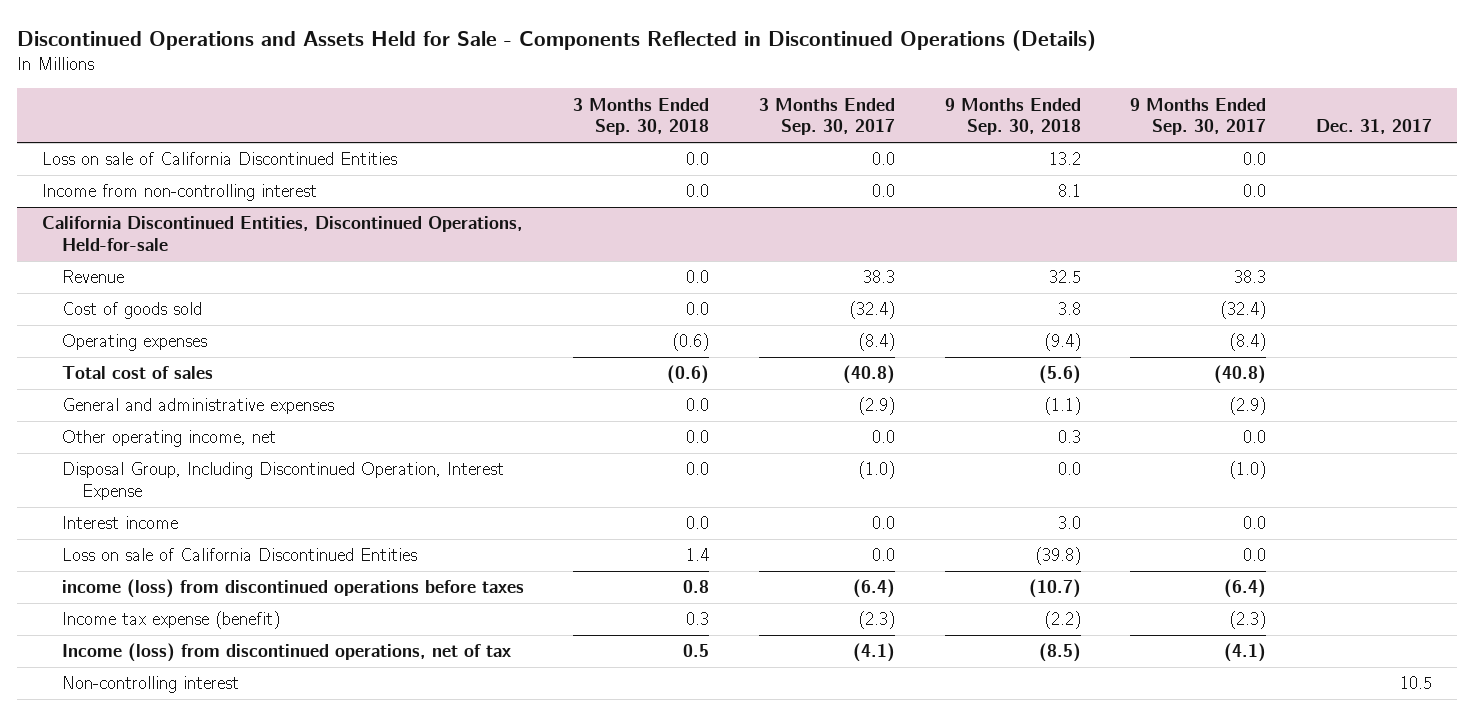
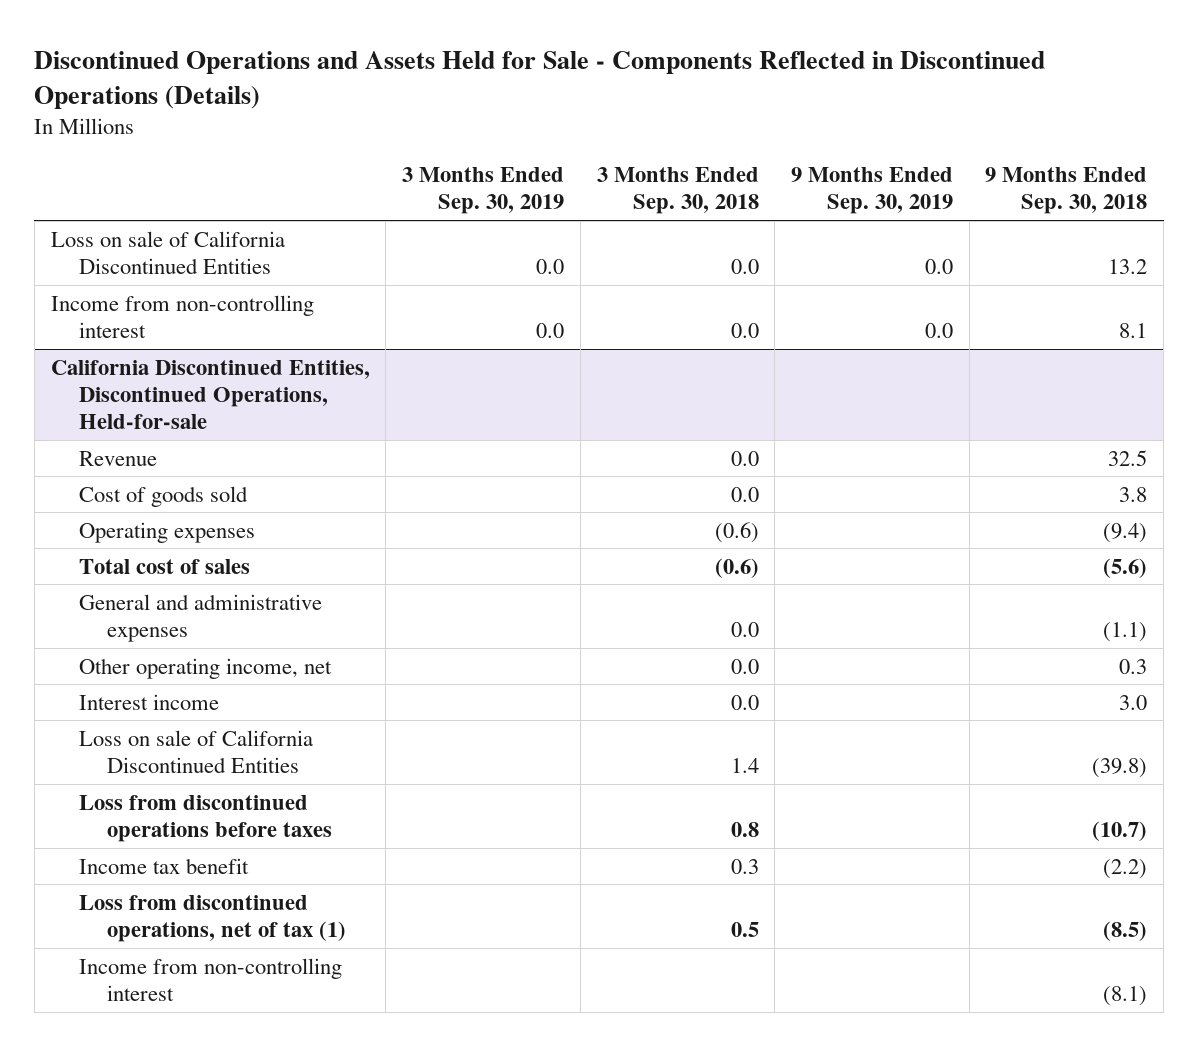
- | 3 Months Ended Sep. 30, 2018 | 3 Months Ended Sep. 30, 2017 | 9 Months Ended Sep. 30, 2018 | 9 Months Ended Sep. 30, 2017 | Dec. 31, 2017
+ | 3 Months Ended Sep. 30, 2019 | 3 Months Ended Sep. 30, 2018 | 9 Months Ended Sep. 30, 2019 | 9 Months Ended Sep. 30, 2018
@ California Discontinued Entities, Discontinued Operations, Held-for-sale
- Disposal Group, Including Discontinued Operation, Interest Expense | 0.0 | (1.0) | 0.0 | (1.0) |
- income (loss) from discontinued operations before taxes | 0.8 | (6.4) | (10.7) | (6.4) |
- Income tax expense (benefit) | 0.3 | (2.3) | (2.2) | (2.3) |
- Income (loss) from discontinued operations, net of tax | 0.5 | (4.1) | (8.5) | (4.1) |
- Non-controlling interest | | | | | 10.5
+ Loss from discontinued operations before taxes | | 0.8 | | (10.7)
+ Income tax benefit | | 0.3 | | (2.2)
+ Loss from discontinued operations, net of tax (1) | | 0.5 | | (8.5)
+ Income from non-controlling interest | | | | (8.1)

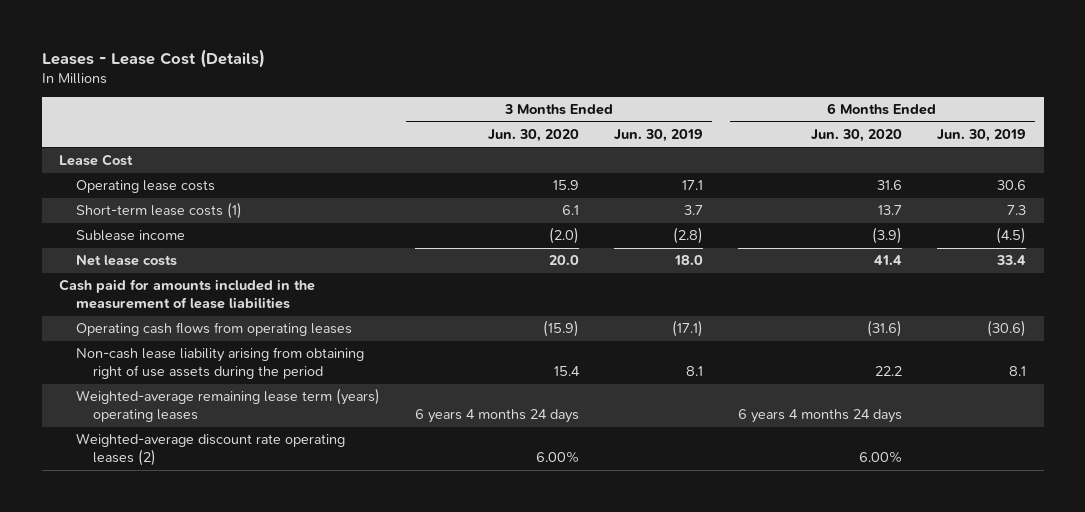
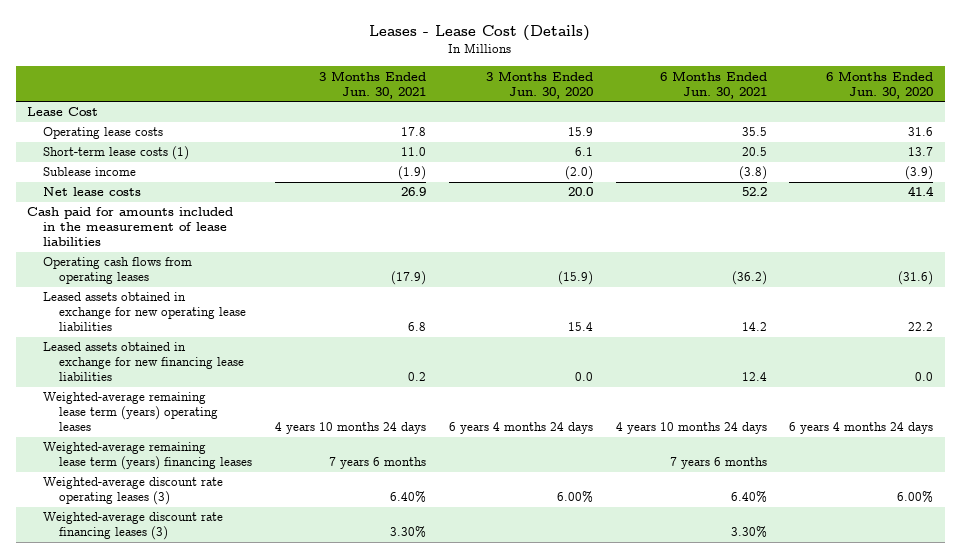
- | 3 Months Ended Jun. 30, 2020 | 3 Months Ended Jun. 30, 2019 | 6 Months Ended Jun. 30, 2020 | 6 Months Ended Jun. 30, 2019
+ | 3 Months Ended Jun. 30, 2021 | 3 Months Ended Jun. 30, 2020 | 6 Months Ended Jun. 30, 2021 | 6 Months Ended Jun. 30, 2020
- Non-cash lease liability arising from obtaining right of use assets during the period | 15.4 | 8.1 | 22.2 | 8.1
+ Leased assets obtained in exchange for new operating lease liabilities | 6.8 | 15.4 | 14.2 | 22.2
+ Leased assets obtained in exchange for new financing lease liabilities | 0.2 | 0.0 | 12.4 | 0.0
- Weighted-average discount rate operating leases (2) | 6.00% | | 6.00% |
+ Weighted-average remaining lease term (years) financing leases | 7 years 6 months | | 7 years 6 months |
+ Weighted-average discount rate operating leases (3) | 6.40% | 6.00% | 6.40% | 6.00%
+ Weighted-average discount rate financing leases (3) | 3.30% | | 3.30% |

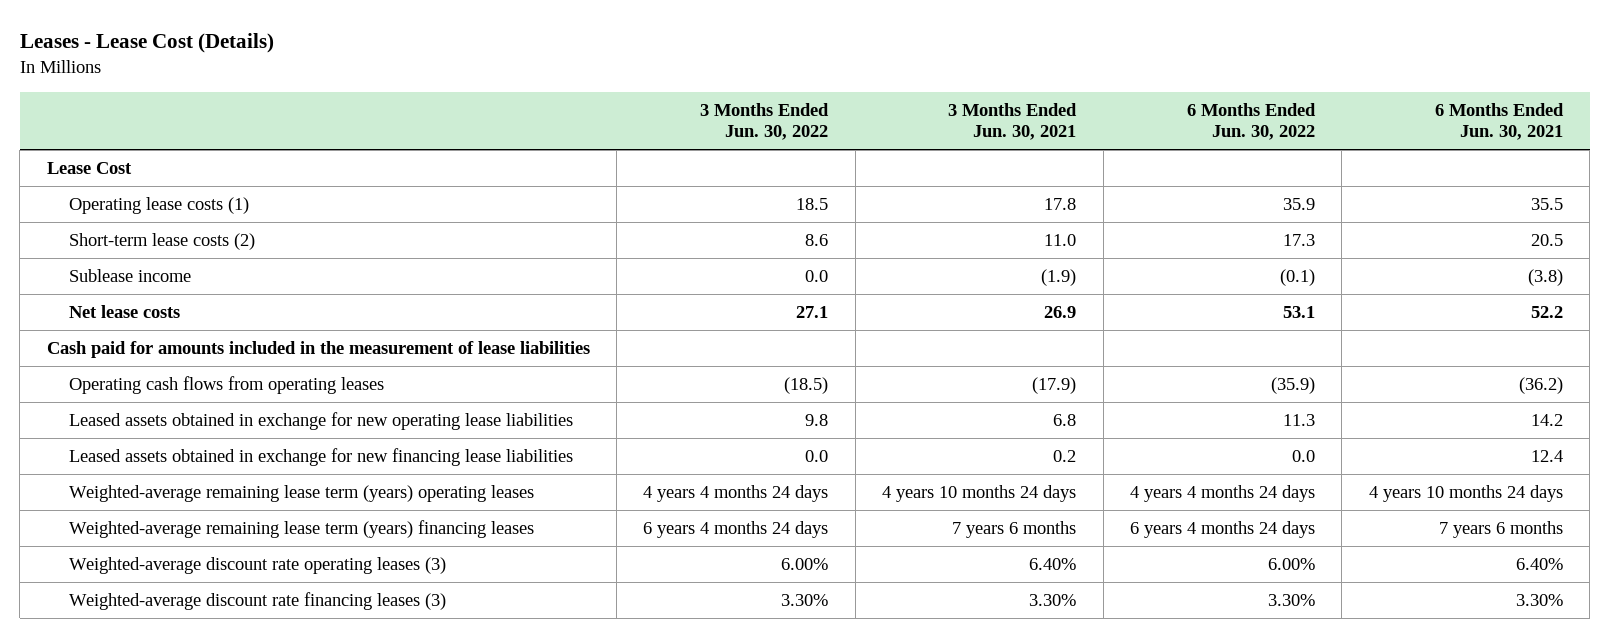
- | 3 Months Ended Jun. 30, 2021 | 3 Months Ended Jun. 30, 2020 | 6 Months Ended Jun. 30, 2021 | 6 Months Ended Jun. 30, 2020
+ | 3 Months Ended Jun. 30, 2022 | 3 Months Ended Jun. 30, 2021 | 6 Months Ended Jun. 30, 2022 | 6 Months Ended Jun. 30, 2021
- Operating lease costs | 17.8 | 15.9 | 35.5 | 31.6
- Short-term lease costs (1) | 11.0 | 6.1 | 20.5 | 13.7
+ Operating lease costs (1) | 18.5 | 17.8 | 35.9 | 35.5
+ Short-term lease costs (2) | 8.6 | 11.0 | 17.3 | 20.5

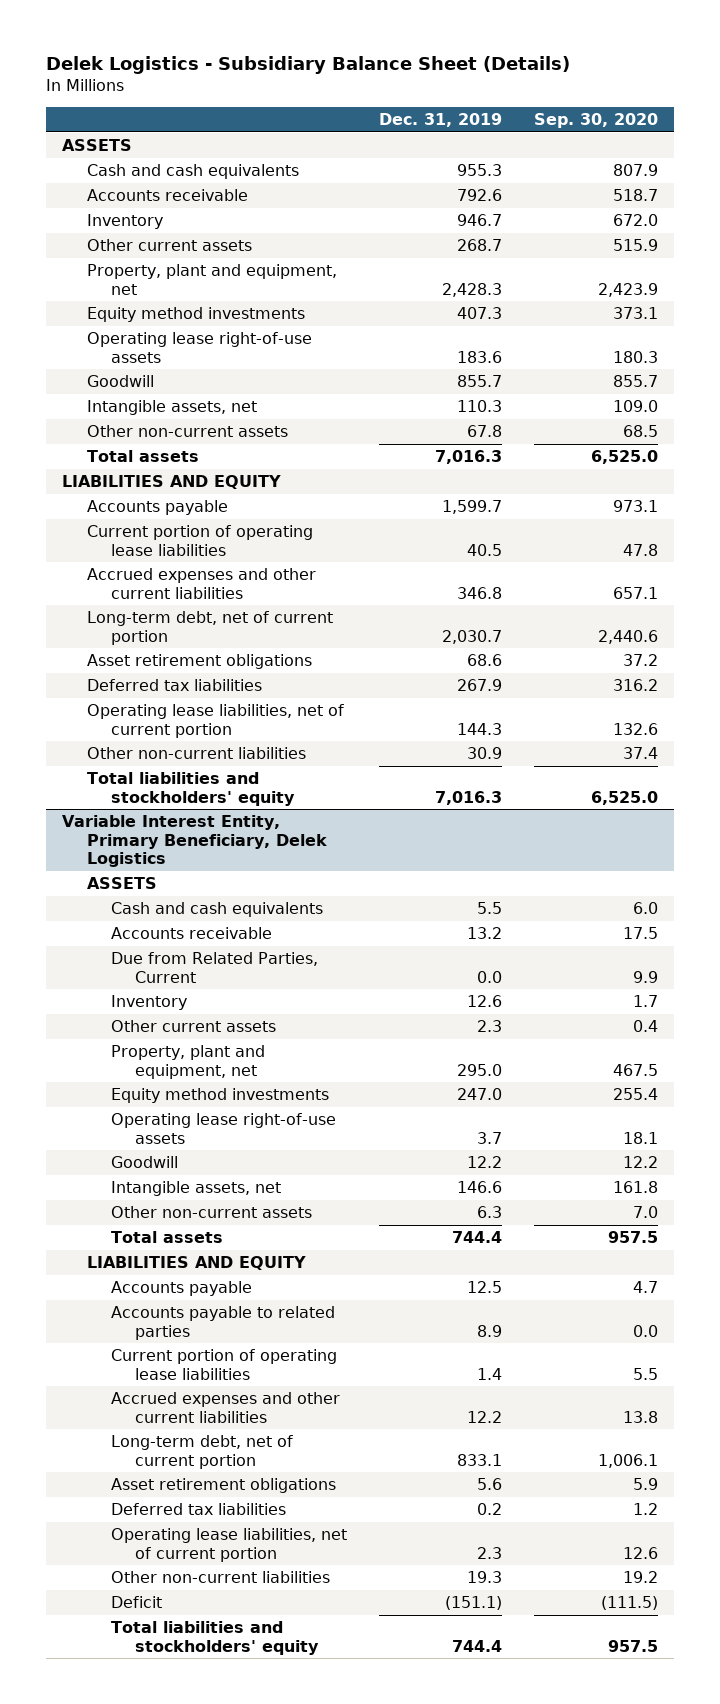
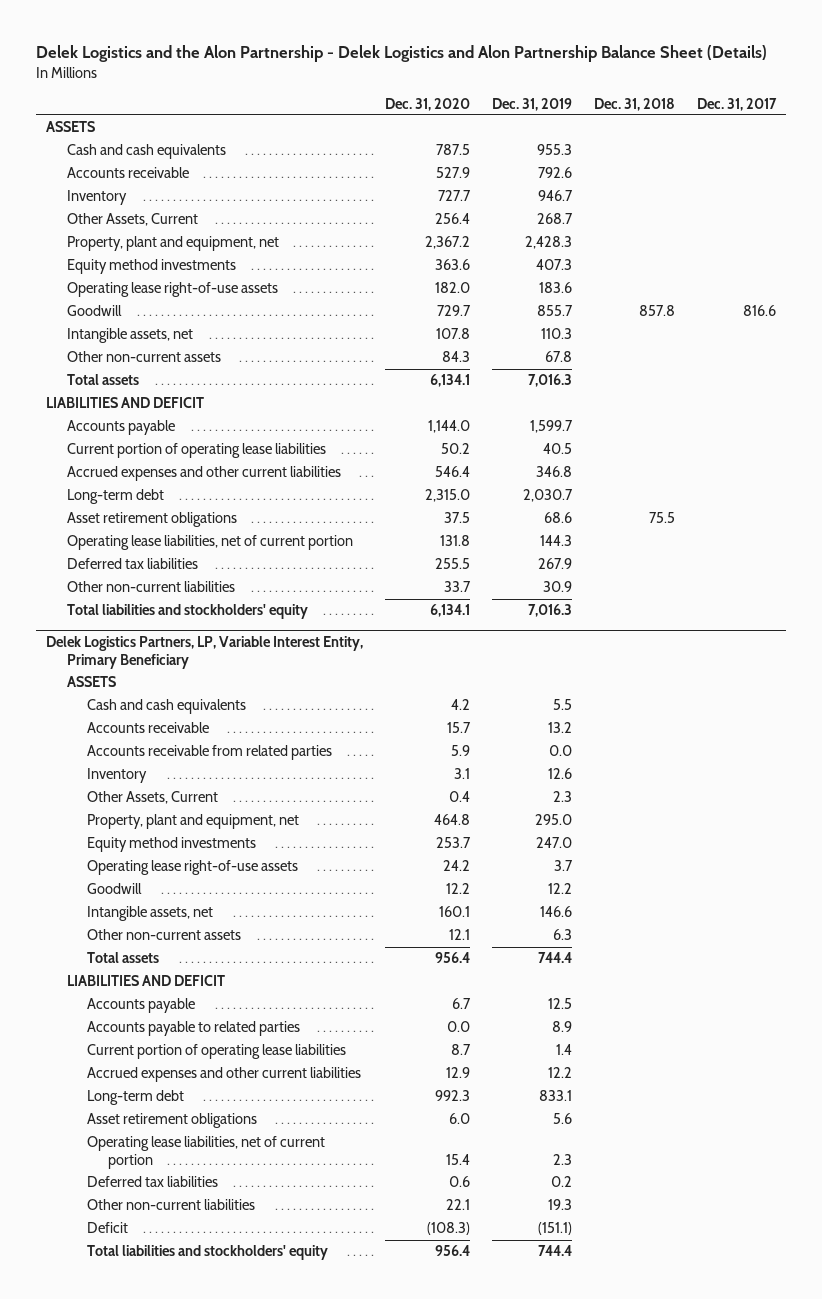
- Delek Logistics - Subsidiary Balance Sheet (Details)
+ Delek Logistics and the Alon Partnership - Delek Logistics and Alon Partnership Balance Sheet (Details)
- | Dec. 31, 2019 | Sep. 30, 2020
+ | Dec. 31, 2020 | Dec. 31, 2019 | Dec. 31, 2018 | Dec. 31, 2017
- Other current assets | 268.7 | 515.9
+ Other Assets, Current | 256.4 | 268.7 | |
- LIABILITIES AND EQUITY
+ LIABILITIES AND DEFICIT
- Long-term debt, net of current portion | 2,030.7 | 2,440.6
+ Long-term debt | 2,315.0 | 2,030.7 | |
moved down: Deferred tax liabilities | 255.5 | 267.9 | |
- Variable Interest Entity, Primary Beneficiary, Delek Logistics
+ Delek Logistics Partners, LP, Variable Interest Entity, Primary Beneficiary
- Due from Related Parties, Current | 0.0 | 9.9
+ Accounts receivable from related parties | 5.9 | 0.0 | |
- Other current assets | 2.3 | 0.4
+ Other Assets, Current | 0.4 | 2.3 | |
- LIABILITIES AND EQUITY
+ LIABILITIES AND DEFICIT
- Long-term debt, net of current portion | 833.1 | 1,006.1
+ Long-term debt | 992.3 | 833.1 | |
- Deferred tax liabilities | 0.2 | 1.2
+ Deferred tax liabilities | 0.6 | 0.2 | |

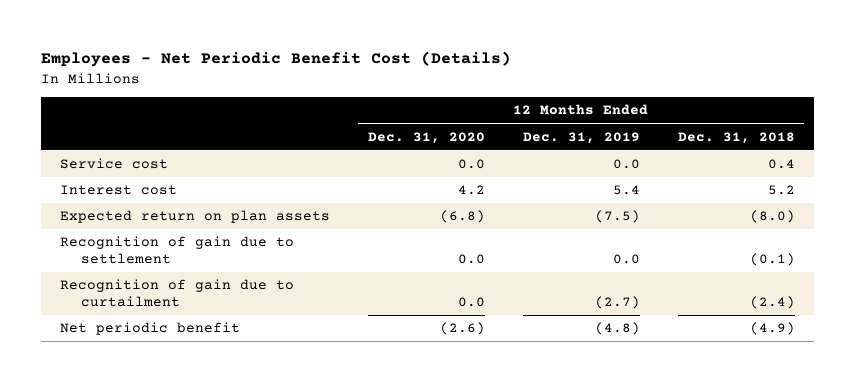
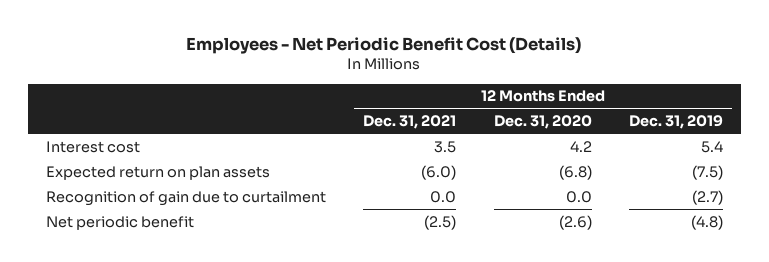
- | 12 Months Ended Dec. 31, 2020 | 12 Months Ended Dec. 31, 2019 | 12 Months Ended Dec. 31, 2018
+ | 12 Months Ended Dec. 31, 2021 | 12 Months Ended Dec. 31, 2020 | 12 Months Ended Dec. 31, 2019
- Service cost | 0.0 | 0.0 | 0.4
- Recognition of gain due to settlement | 0.0 | 0.0 | (0.1)

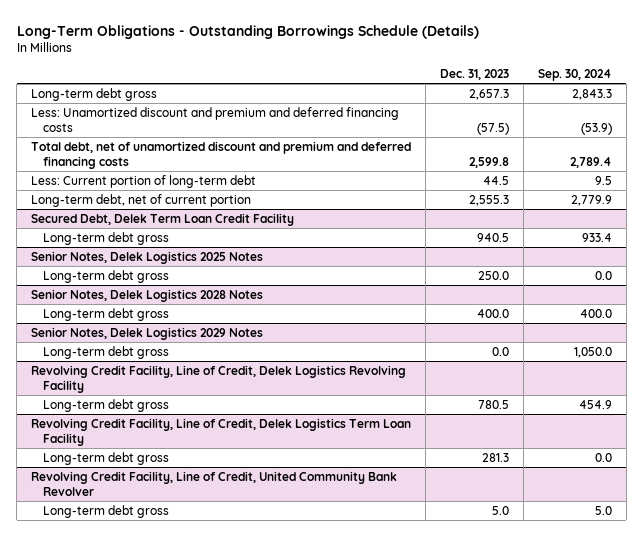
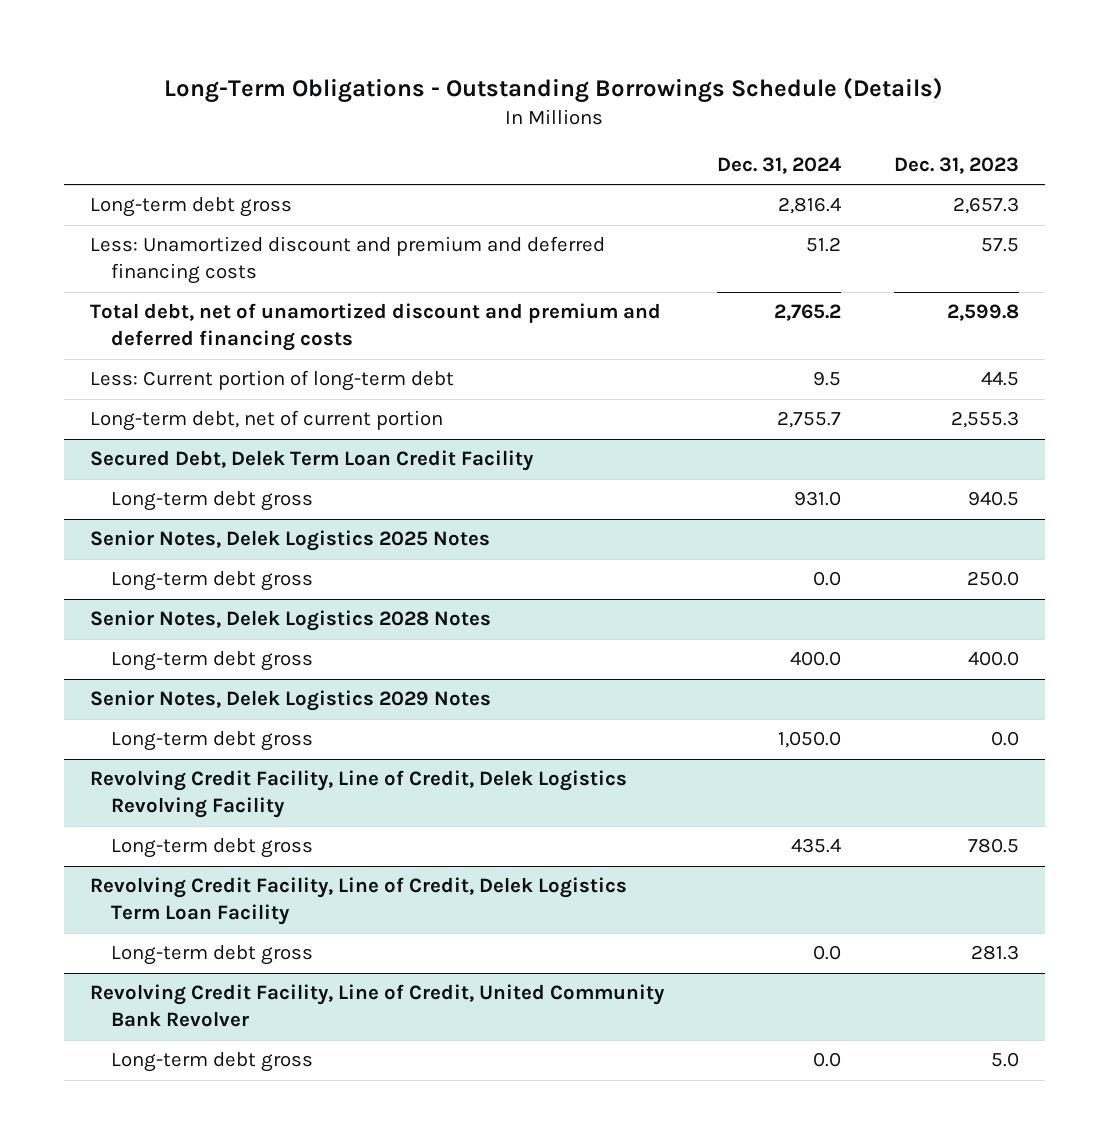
- | Dec. 31, 2023 | Sep. 30, 2024
+ | Dec. 31, 2024 | Dec. 31, 2023
- Less: Unamortized discount and premium and deferred financing costs | (57.5) | (53.9)
+ Less: Unamortized discount and premium and deferred financing costs | 51.2 | 57.5

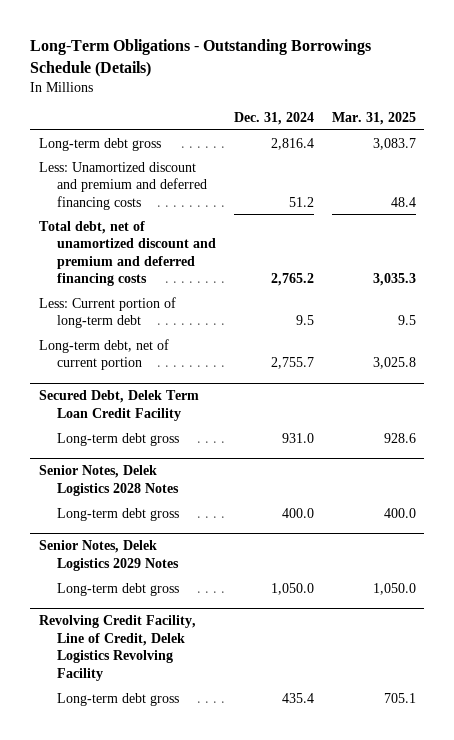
- | Dec. 31, 2024 | Dec. 31, 2023
+ | Dec. 31, 2024 | Mar. 31, 2025
- Senior Notes, Delek Logistics 2025 Notes
- Long-term debt gross | 0.0 | 250.0
- Revolving Credit Facility, Line of Credit, Delek Logistics Term Loan Facility
- Long-term debt gross | 0.0 | 281.3
- Revolving Credit Facility, Line of Credit, United Community Bank Revolver
- Long-term debt gross | 0.0 | 5.0

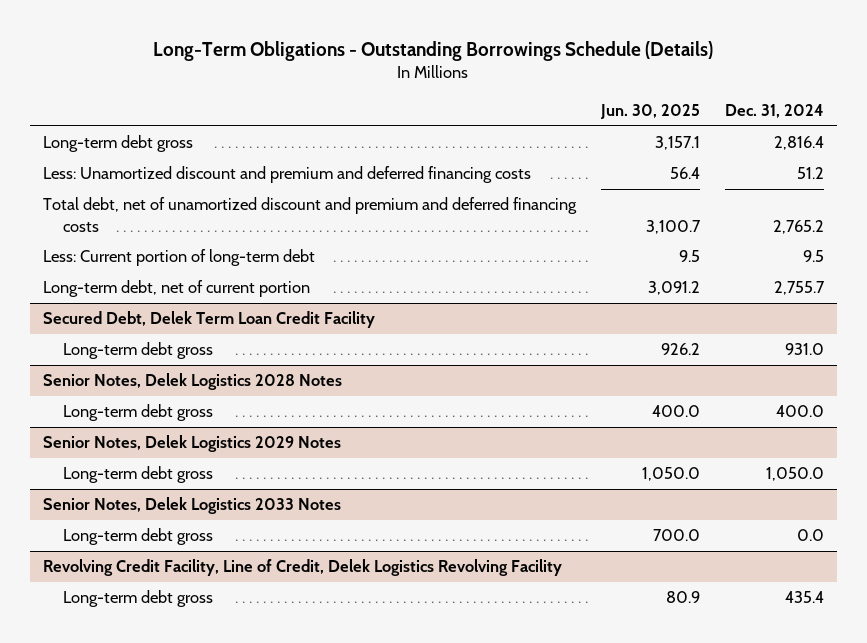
- | Dec. 31, 2024 | Mar. 31, 2025
+ | Jun. 30, 2025 | Dec. 31, 2024
+ Senior Notes, Delek Logistics 2033 Notes
+ Long-term debt gross | 700.0 | 0.0

